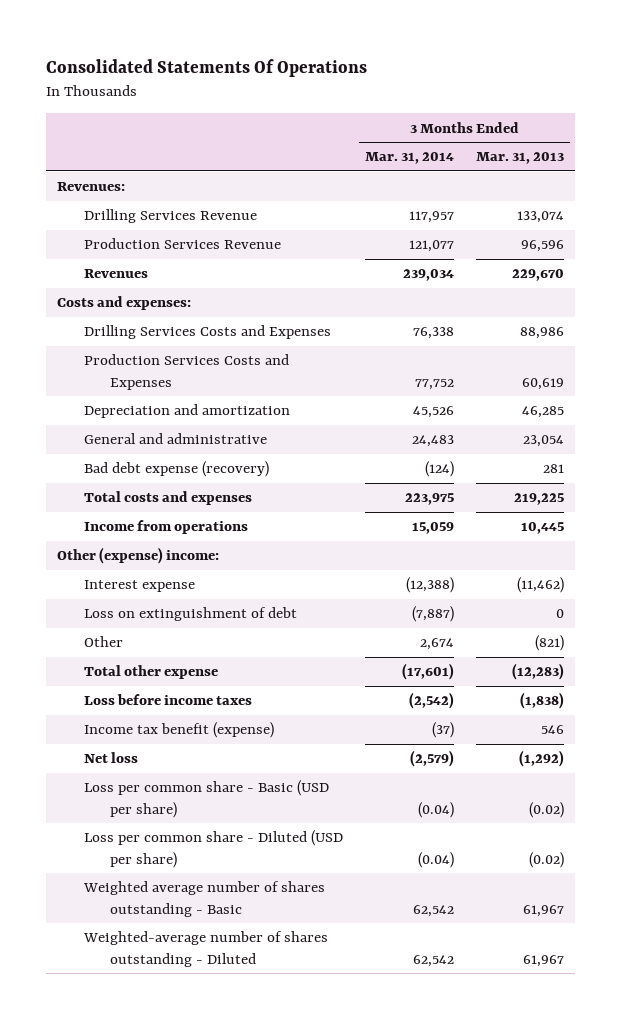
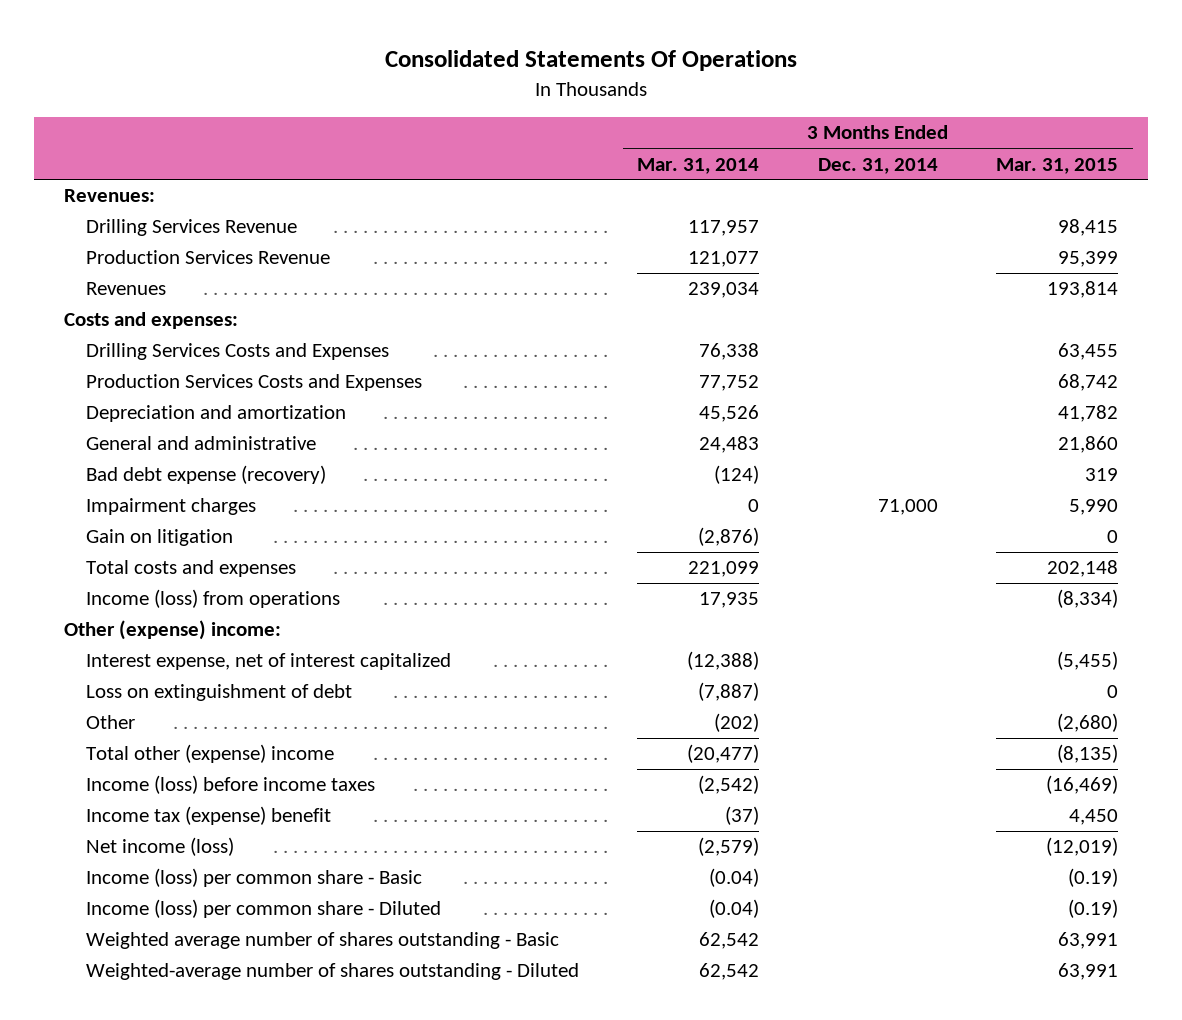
- | 3 Months Ended Mar. 31, 2014 | 3 Months Ended Mar. 31, 2013
+ | 3 Months Ended Mar. 31, 2014 | 3 Months Ended Dec. 31, 2014 | 3 Months Ended Mar. 31, 2015
- Total costs and expenses | 223,975 | 219,225
- Income from operations | 15,059 | 10,445
+ Impairment charges | 0 | 71,000 | 5,990
+ Gain on litigation | (2,876) | | 0
+ Total costs and expenses | 221,099 | | 202,148
+ Income (loss) from operations | 17,935 | | (8,334)
- Interest expense | (12,388) | (11,462)
+ Interest expense, net of interest capitalized | (12,388) | | (5,455)
- Other | 2,674 | (821)
- Total other expense | (17,601) | (12,283)
- Loss before income taxes | (2,542) | (1,838)
- Income tax benefit (expense) | (37) | 546
- Net loss | (2,579) | (1,292)
- Loss per common share - Basic (USD per share) | (0.04) | (0.02)
- Loss per common share - Diluted (USD per share) | (0.04) | (0.02)
+ Other | (202) | | (2,680)
+ Total other (expense) income | (20,477) | | (8,135)
+ Income (loss) before income taxes | (2,542) | | (16,469)
+ Income tax (expense) benefit | (37) | | 4,450
+ Net income (loss) | (2,579) | | (12,019)
+ Income (loss) per common share - Basic | (0.04) | | (0.19)
+ Income (loss) per common share - Diluted | (0.04) | | (0.19)

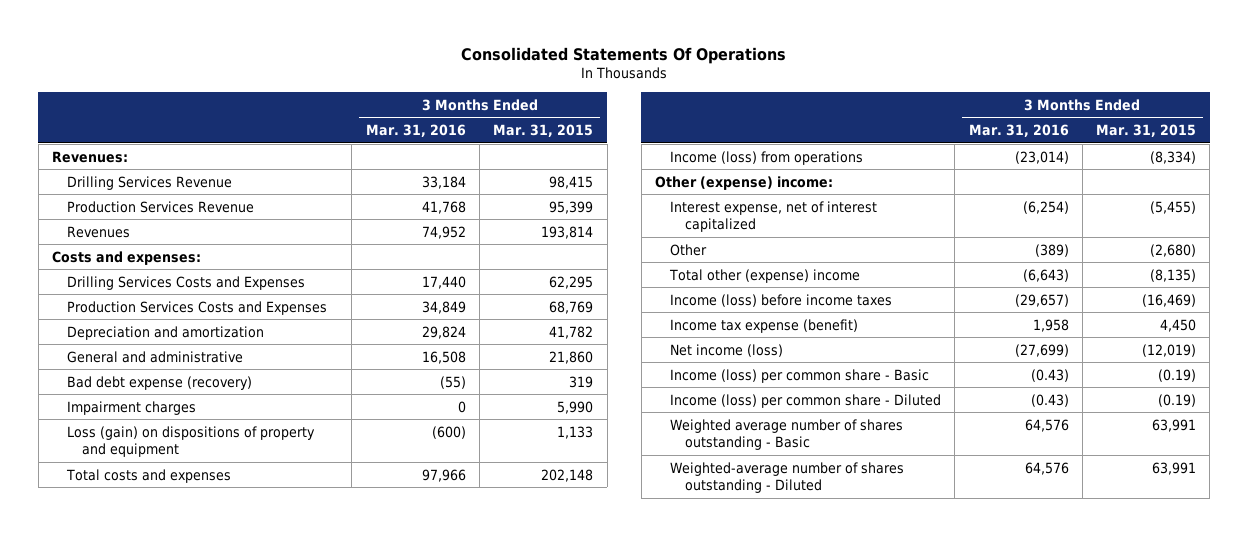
- | 3 Months Ended Mar. 31, 2014 | 3 Months Ended Dec. 31, 2014 | 3 Months Ended Mar. 31, 2015
+ | 3 Months Ended Mar. 31, 2016 | 3 Months Ended Mar. 31, 2015
- Drilling Services Costs and Expenses | 76,338 | | 63,455
- Production Services Costs and Expenses | 77,752 | | 68,742
+ Drilling Services Costs and Expenses | 17,440 | 62,295
+ Production Services Costs and Expenses | 34,849 | 68,769
- Gain on litigation | (2,876) | | 0
+ Loss (gain) on dispositions of property and equipment | (600) | 1,133
- Loss on extinguishment of debt | (7,887) | | 0
- Income tax (expense) benefit | (37) | | 4,450
+ Income tax expense (benefit) | 1,958 | 4,450

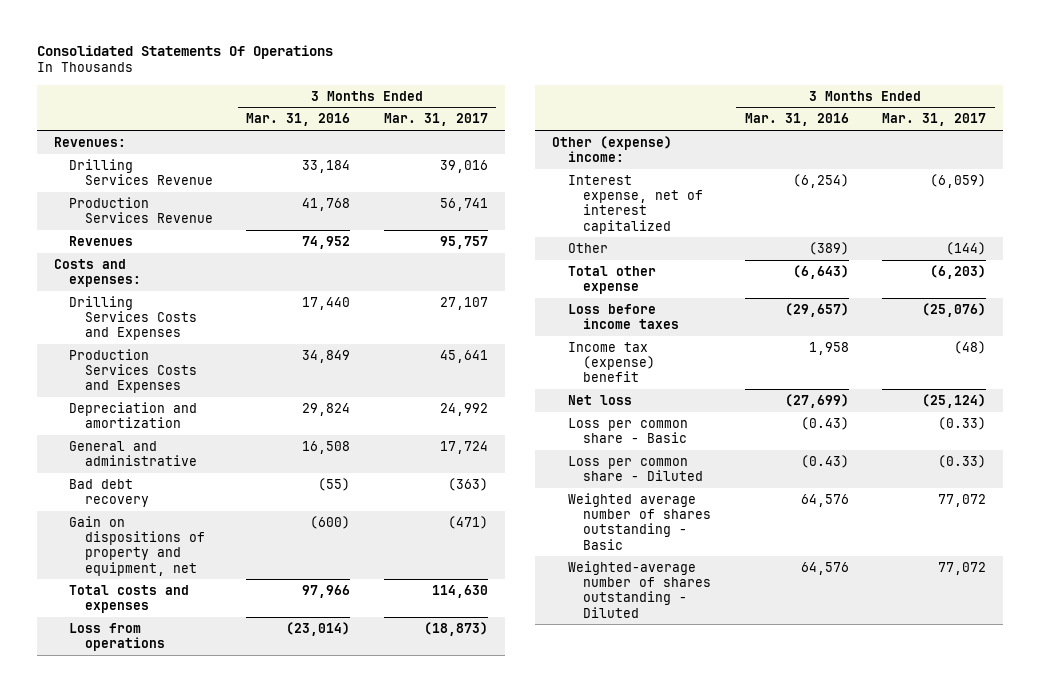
- | 3 Months Ended Mar. 31, 2016 | 3 Months Ended Mar. 31, 2015
+ | 3 Months Ended Mar. 31, 2016 | 3 Months Ended Mar. 31, 2017
- Bad debt expense (recovery) | (55) | 319
- Impairment charges | 0 | 5,990
- Loss (gain) on dispositions of property and equipment | (600) | 1,133
+ Bad debt recovery | (55) | (363)
+ Gain on dispositions of property and equipment, net | (600) | (471)
- Income (loss) from operations | (23,014) | (8,334)
+ Loss from operations | (23,014) | (18,873)
- Total other (expense) income | (6,643) | (8,135)
- Income (loss) before income taxes | (29,657) | (16,469)
- Income tax expense (benefit) | 1,958 | 4,450
- Net income (loss) | (27,699) | (12,019)
- Income (loss) per common share - Basic | (0.43) | (0.19)
- Income (loss) per common share - Diluted | (0.43) | (0.19)
+ Total other expense | (6,643) | (6,203)
+ Loss before income taxes | (29,657) | (25,076)
+ Income tax (expense) benefit | 1,958 | (48)
+ Net loss | (27,699) | (25,124)
+ Loss per common share - Basic | (0.43) | (0.33)
+ Loss per common share - Diluted | (0.43) | (0.33)

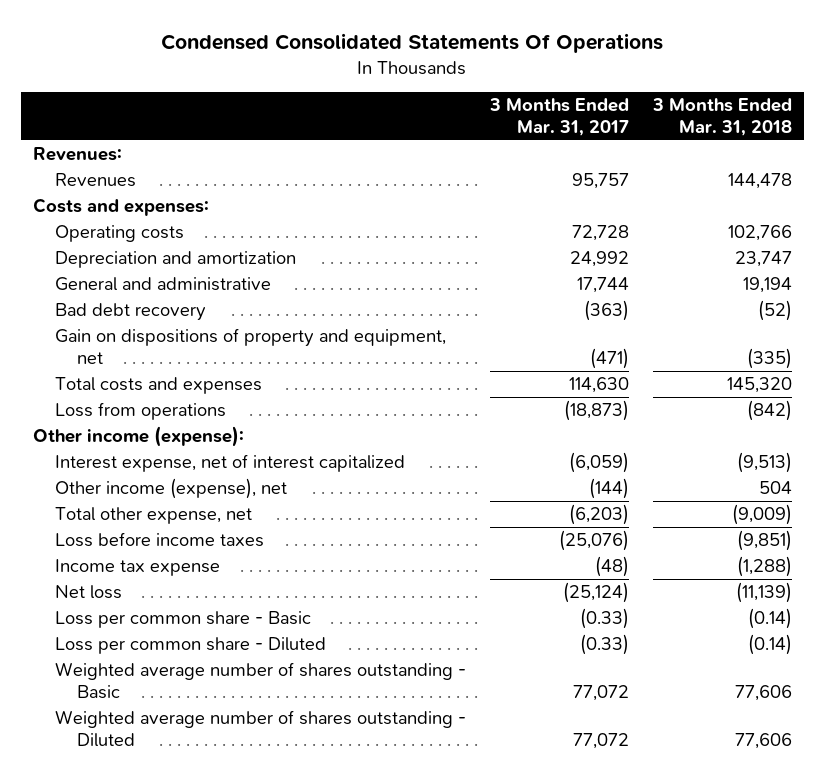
- Consolidated Statements Of Operations
+ Condensed Consolidated Statements Of Operations
- | 3 Months Ended Mar. 31, 2016 | 3 Months Ended Mar. 31, 2017
+ | 3 Months Ended Mar. 31, 2017 | 3 Months Ended Mar. 31, 2018
- Drilling Services Revenue | 33,184 | 39,016
- Production Services Revenue | 41,768 | 56,741
- Drilling Services Costs and Expenses | 17,440 | 27,107
- Production Services Costs and Expenses | 34,849 | 45,641
+ Operating costs | 72,728 | 102,766
- General and administrative | 16,508 | 17,724
+ General and administrative | 17,744 | 19,194
- Other (expense) income:
+ Other income (expense):
- Other | (389) | (144)
- Total other expense | (6,643) | (6,203)
+ Other income (expense), net | (144) | 504
+ Total other expense, net | (6,203) | (9,009)
- Income tax (expense) benefit | 1,958 | (48)
+ Income tax expense | (48) | (1,288)
- Weighted-average number of shares outstanding - Diluted | 64,576 | 77,072
+ Weighted average number of shares outstanding - Diluted | 77,072 | 77,606

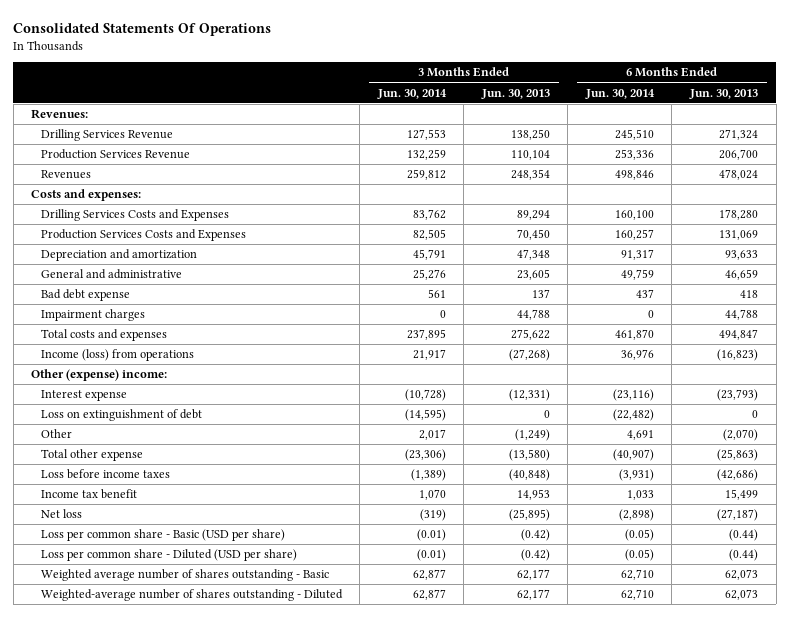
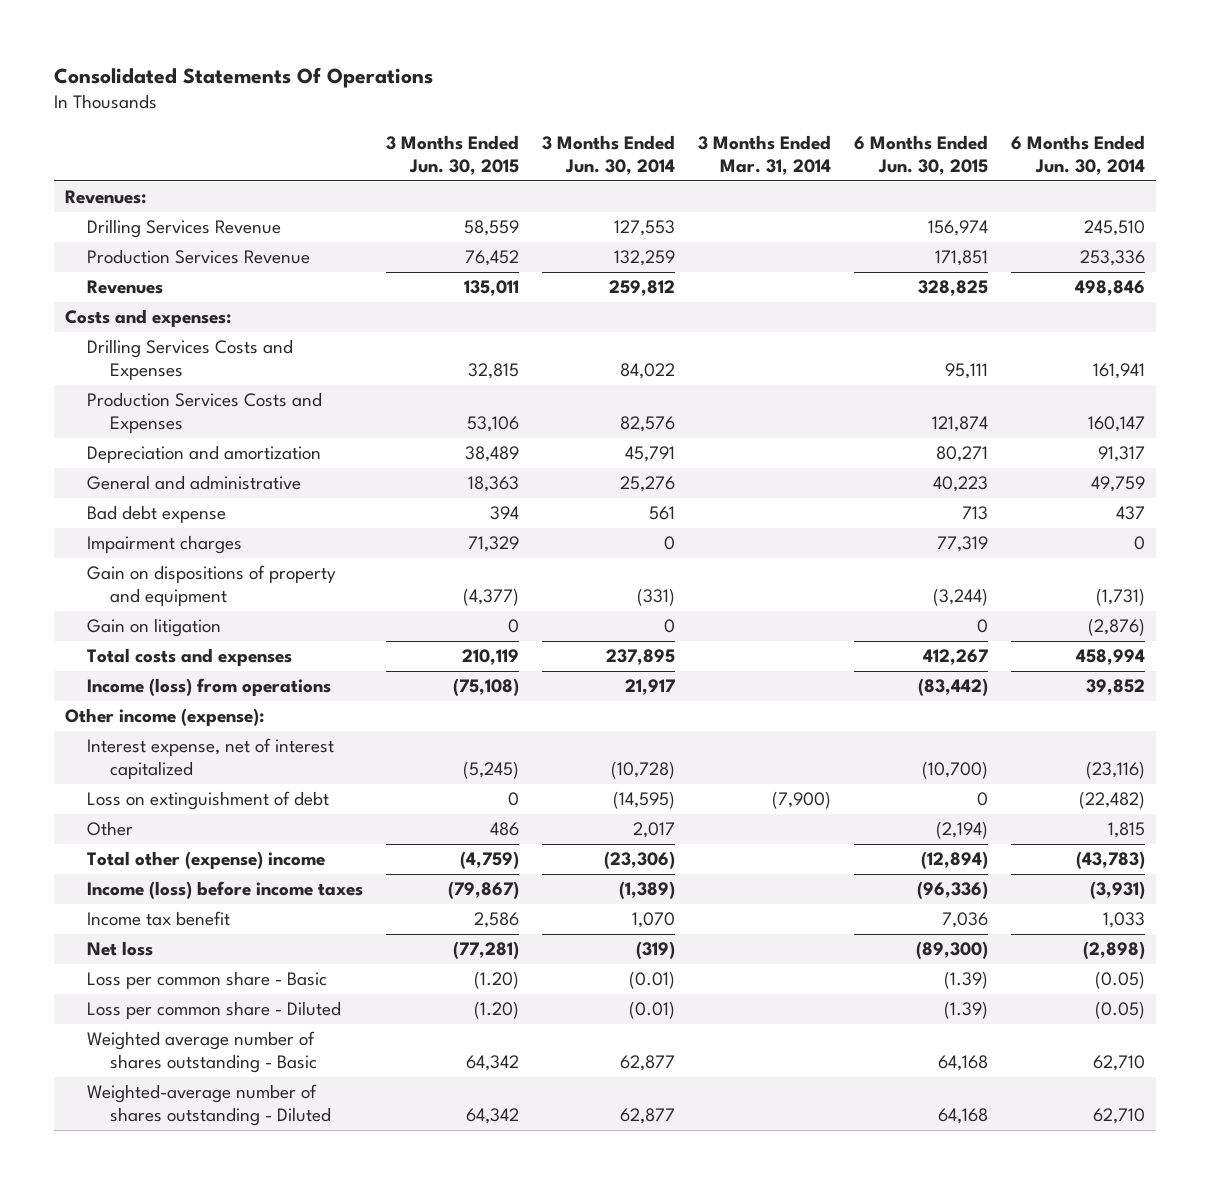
- | 3 Months Ended Jun. 30, 2014 | 3 Months Ended Jun. 30, 2013 | 6 Months Ended Jun. 30, 2014 | 6 Months Ended Jun. 30, 2013
+ | 3 Months Ended Jun. 30, 2015 | 3 Months Ended Jun. 30, 2014 | 3 Months Ended Mar. 31, 2014 | 6 Months Ended Jun. 30, 2015 | 6 Months Ended Jun. 30, 2014
- Drilling Services Costs and Expenses | 83,762 | 89,294 | 160,100 | 178,280
- Production Services Costs and Expenses | 82,505 | 70,450 | 160,257 | 131,069
+ Drilling Services Costs and Expenses | 32,815 | 84,022 | | 95,111 | 161,941
+ Production Services Costs and Expenses | 53,106 | 82,576 | | 121,874 | 160,147
- Total costs and expenses | 237,895 | 275,622 | 461,870 | 494,847
- Income (loss) from operations | 21,917 | (27,268) | 36,976 | (16,823)
- Other (expense) income:
- Interest expense | (10,728) | (12,331) | (23,116) | (23,793)
+ Gain on dispositions of property and equipment | (4,377) | (331) | | (3,244) | (1,731)
+ Gain on litigation | 0 | 0 | | 0 | (2,876)
+ Total costs and expenses | 210,119 | 237,895 | | 412,267 | 458,994
+ Income (loss) from operations | (75,108) | 21,917 | | (83,442) | 39,852
+ Other income (expense):
+ Interest expense, net of interest capitalized | (5,245) | (10,728) | | (10,700) | (23,116)
- Other | 2,017 | (1,249) | 4,691 | (2,070)
- Total other expense | (23,306) | (13,580) | (40,907) | (25,863)
- Loss before income taxes | (1,389) | (40,848) | (3,931) | (42,686)
+ Other | 486 | 2,017 | | (2,194) | 1,815
+ Total other (expense) income | (4,759) | (23,306) | | (12,894) | (43,783)
+ Income (loss) before income taxes | (79,867) | (1,389) | | (96,336) | (3,931)
- Loss per common share - Basic (USD per share) | (0.01) | (0.42) | (0.05) | (0.44)
- Loss per common share - Diluted (USD per share) | (0.01) | (0.42) | (0.05) | (0.44)
+ Loss per common share - Basic | (1.20) | (0.01) | | (1.39) | (0.05)
+ Loss per common share - Diluted | (1.20) | (0.01) | | (1.39) | (0.05)

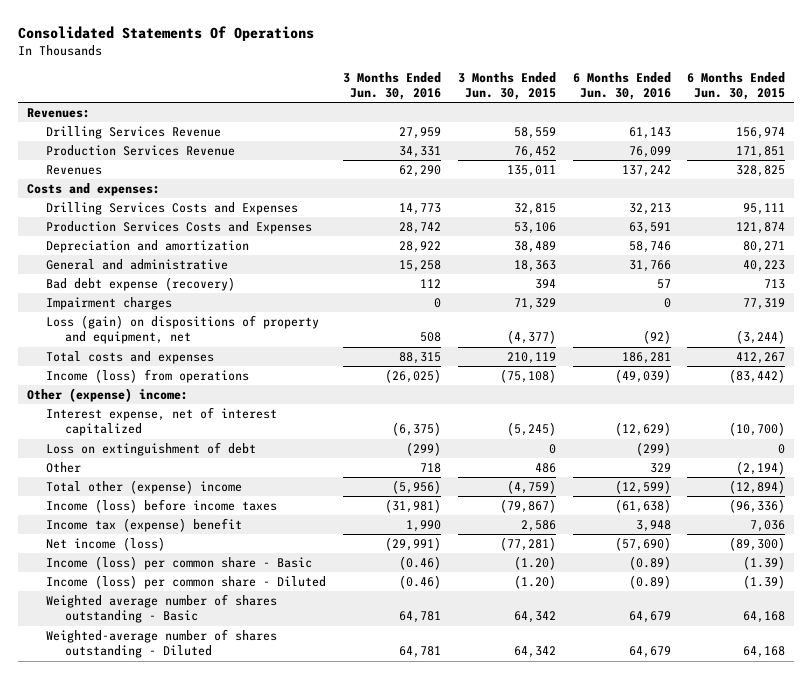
- | 3 Months Ended Jun. 30, 2015 | 3 Months Ended Jun. 30, 2014 | 3 Months Ended Mar. 31, 2014 | 6 Months Ended Jun. 30, 2015 | 6 Months Ended Jun. 30, 2014
+ | 3 Months Ended Jun. 30, 2016 | 3 Months Ended Jun. 30, 2015 | 6 Months Ended Jun. 30, 2016 | 6 Months Ended Jun. 30, 2015
- Bad debt expense | 394 | 561 | | 713 | 437
+ Bad debt expense (recovery) | 112 | 394 | 57 | 713
- Gain on dispositions of property and equipment | (4,377) | (331) | | (3,244) | (1,731)
- Gain on litigation | 0 | 0 | | 0 | (2,876)
+ Loss (gain) on dispositions of property and equipment, net | 508 | (4,377) | (92) | (3,244)
- Other income (expense):
+ Other (expense) income:
- Income tax benefit | 2,586 | 1,070 | | 7,036 | 1,033
- Net loss | (77,281) | (319) | | (89,300) | (2,898)
- Loss per common share - Basic | (1.20) | (0.01) | | (1.39) | (0.05)
- Loss per common share - Diluted | (1.20) | (0.01) | | (1.39) | (0.05)
+ Income tax (expense) benefit | 1,990 | 2,586 | 3,948 | 7,036
+ Net income (loss) | (29,991) | (77,281) | (57,690) | (89,300)
+ Income (loss) per common share - Basic | (0.46) | (1.20) | (0.89) | (1.39)
+ Income (loss) per common share - Diluted | (0.46) | (1.20) | (0.89) | (1.39)

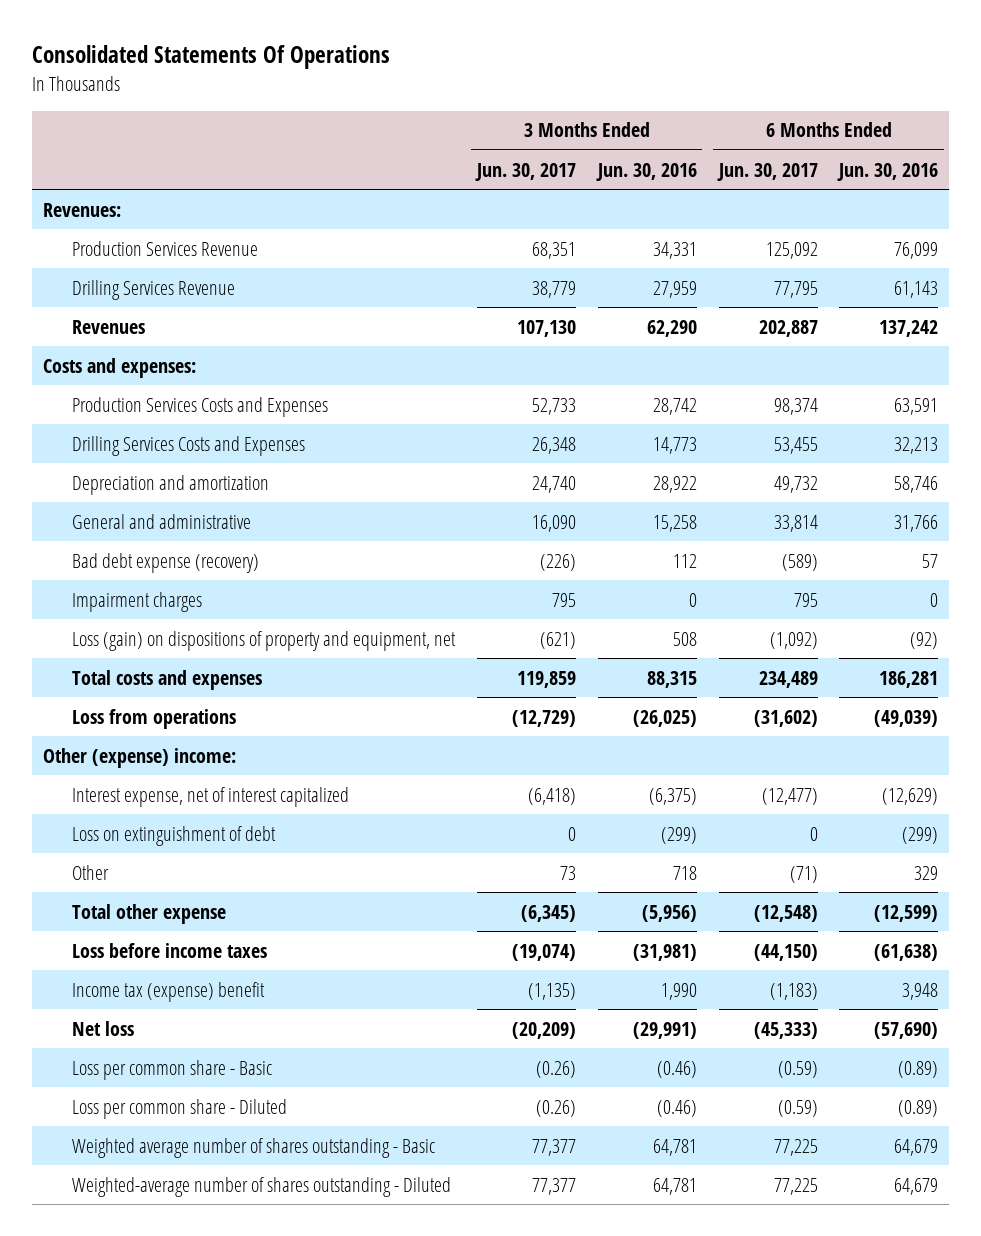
- | 3 Months Ended Jun. 30, 2016 | 3 Months Ended Jun. 30, 2015 | 6 Months Ended Jun. 30, 2016 | 6 Months Ended Jun. 30, 2015
+ | 3 Months Ended Jun. 30, 2017 | 3 Months Ended Jun. 30, 2016 | 6 Months Ended Jun. 30, 2017 | 6 Months Ended Jun. 30, 2016
moved down: Drilling Services Revenue | 38,779 | 27,959 | 77,795 | 61,143
moved down: Drilling Services Costs and Expenses | 26,348 | 14,773 | 53,455 | 32,213
- Income (loss) from operations | (26,025) | (75,108) | (49,039) | (83,442)
+ Loss from operations | (12,729) | (26,025) | (31,602) | (49,039)
- Total other (expense) income | (5,956) | (4,759) | (12,599) | (12,894)
- Income (loss) before income taxes | (31,981) | (79,867) | (61,638) | (96,336)
+ Total other expense | (6,345) | (5,956) | (12,548) | (12,599)
+ Loss before income taxes | (19,074) | (31,981) | (44,150) | (61,638)
- Net income (loss) | (29,991) | (77,281) | (57,690) | (89,300)
- Income (loss) per common share - Basic | (0.46) | (1.20) | (0.89) | (1.39)
- Income (loss) per common share - Diluted | (0.46) | (1.20) | (0.89) | (1.39)
+ Net loss | (20,209) | (29,991) | (45,333) | (57,690)
+ Loss per common share - Basic | (0.26) | (0.46) | (0.59) | (0.89)
+ Loss per common share - Diluted | (0.26) | (0.46) | (0.59) | (0.89)

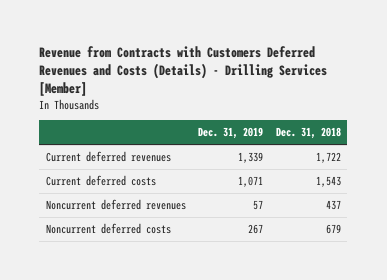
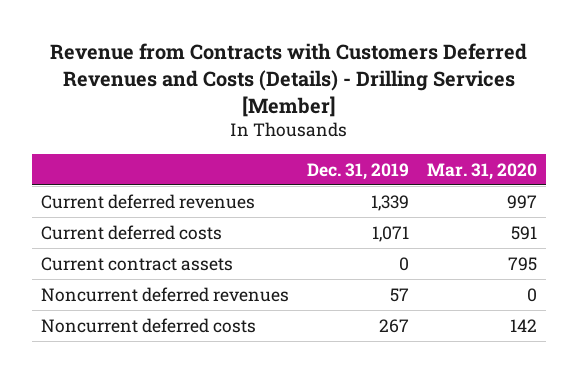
- | Dec. 31, 2019 | Dec. 31, 2018
+ | Dec. 31, 2019 | Mar. 31, 2020
+ Current contract assets | 0 | 795

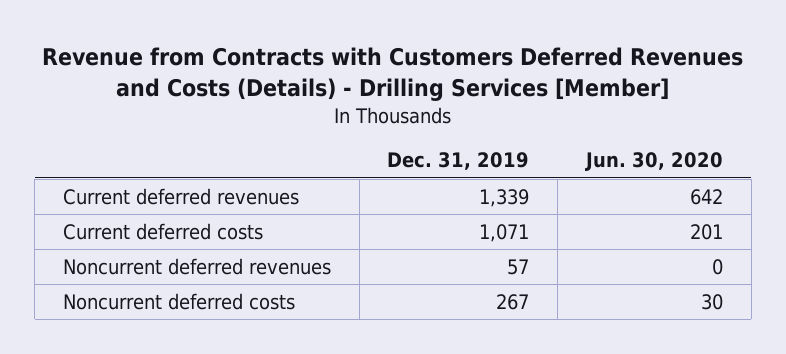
- | Dec. 31, 2019 | Mar. 31, 2020
+ | Dec. 31, 2019 | Jun. 30, 2020
- Current contract assets | 0 | 795

